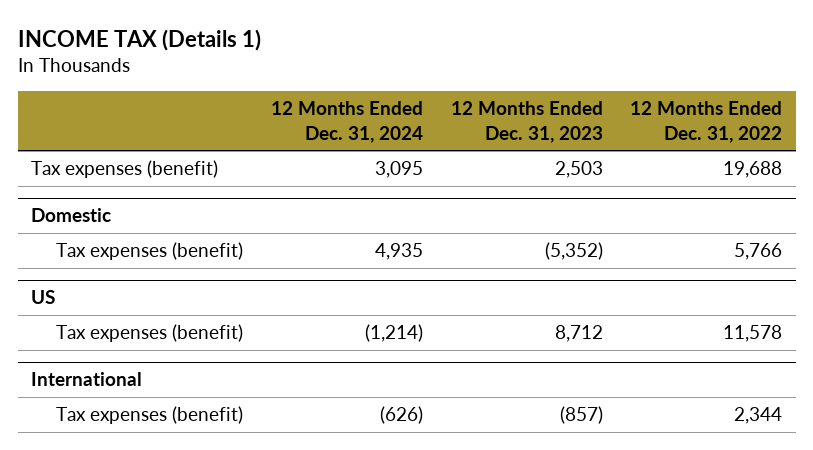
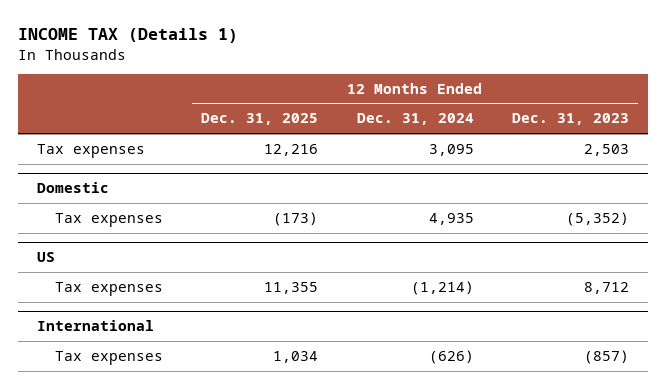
- | 12 Months Ended Dec. 31, 2024 | 12 Months Ended Dec. 31, 2023 | 12 Months Ended Dec. 31, 2022
+ | 12 Months Ended Dec. 31, 2025 | 12 Months Ended Dec. 31, 2024 | 12 Months Ended Dec. 31, 2023
- Tax expenses (benefit) | 3,095 | 2,503 | 19,688
+ Tax expenses | 12,216 | 3,095 | 2,503
@ Domestic
- Tax expenses (benefit) | 4,935 | (5,352) | 5,766
+ Tax expenses | (173) | 4,935 | (5,352)
@ US
- Tax expenses (benefit) | (1,214) | 8,712 | 11,578
+ Tax expenses | 11,355 | (1,214) | 8,712
@ International
- Tax expenses (benefit) | (626) | (857) | 2,344
+ Tax expenses | 1,034 | (626) | (857)

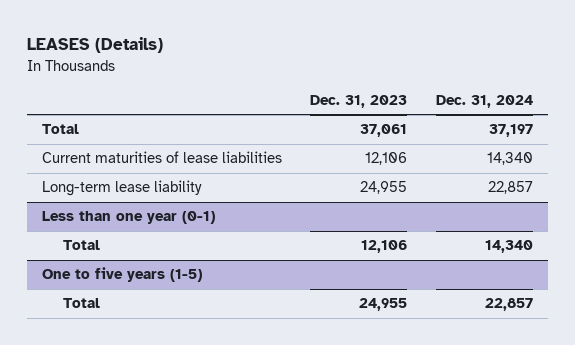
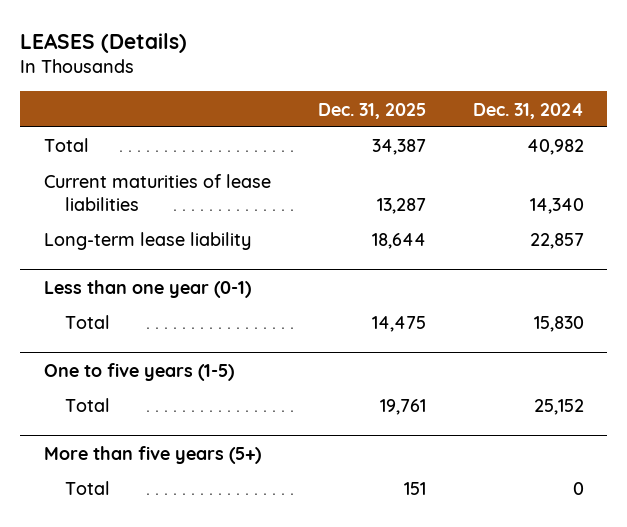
- | Dec. 31, 2023 | Dec. 31, 2024
+ | Dec. 31, 2025 | Dec. 31, 2024
- Total | 37,061 | 37,197
+ Total | 34,387 | 40,982
@ Less than one year (0-1)
- Total | 12,106 | 14,340
+ Total | 14,475 | 15,830
@ One to five years (1-5)
- Total | 24,955 | 22,857
+ Total | 19,761 | 25,152
+ More than five years (5+)
+ Total | 151 | 0

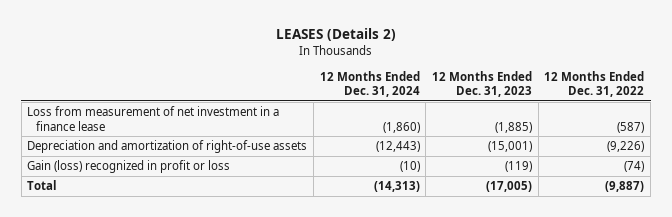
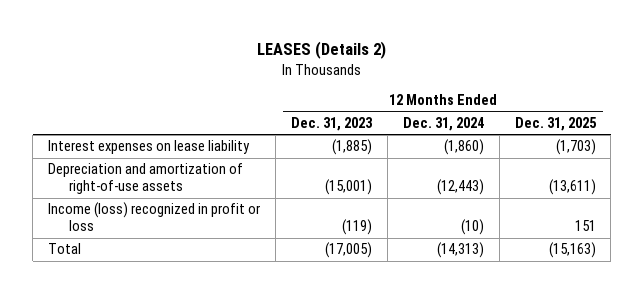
- | 12 Months Ended Dec. 31, 2024 | 12 Months Ended Dec. 31, 2023 | 12 Months Ended Dec. 31, 2022
+ | 12 Months Ended Dec. 31, 2023 | 12 Months Ended Dec. 31, 2024 | 12 Months Ended Dec. 31, 2025
- Loss from measurement of net investment in a finance lease | (1,860) | (1,885) | (587)
+ Interest expenses on lease liability | (1,885) | (1,860) | (1,703)
- Gain (loss) recognized in profit or loss | (10) | (119) | (74)
+ Income (loss) recognized in profit or loss | (119) | (10) | 151

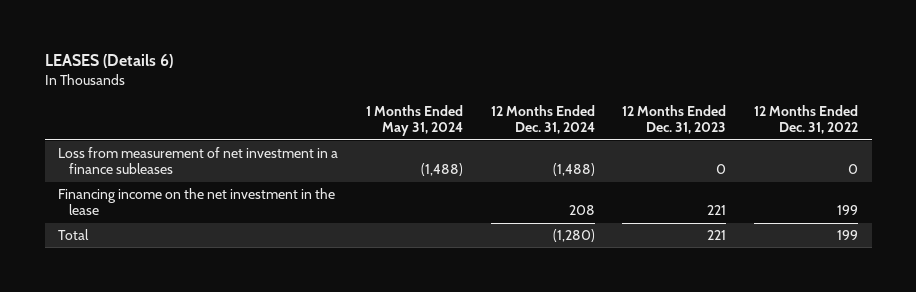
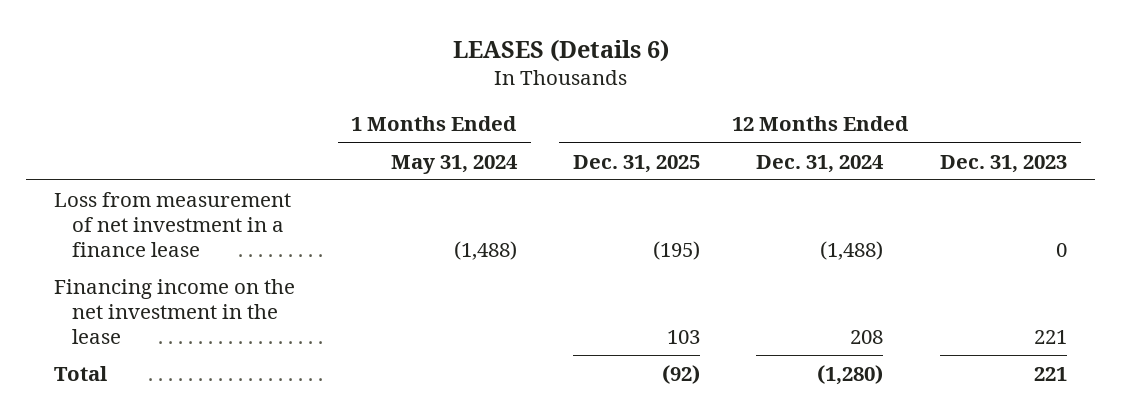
- | 1 Months Ended May 31, 2024 | 12 Months Ended Dec. 31, 2024 | 12 Months Ended Dec. 31, 2023 | 12 Months Ended Dec. 31, 2022
+ | 1 Months Ended May 31, 2024 | 12 Months Ended Dec. 31, 2025 | 12 Months Ended Dec. 31, 2024 | 12 Months Ended Dec. 31, 2023
- Loss from measurement of net investment in a finance subleases | (1,488) | (1,488) | 0 | 0
+ Loss from measurement of net investment in a finance lease | (1,488) | (195) | (1,488) | 0

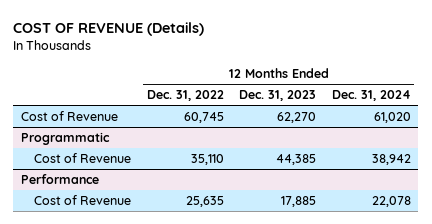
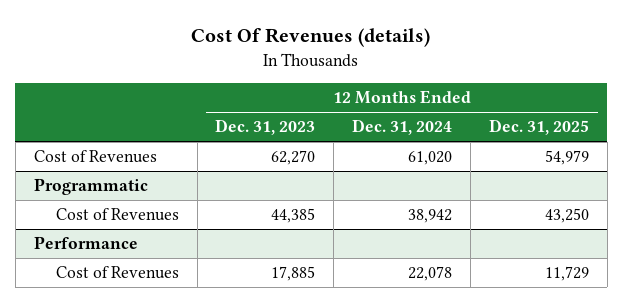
- COST OF REVENUE (Details)
+ Cost Of Revenues (details)
- | 12 Months Ended Dec. 31, 2022 | 12 Months Ended Dec. 31, 2023 | 12 Months Ended Dec. 31, 2024
+ | 12 Months Ended Dec. 31, 2023 | 12 Months Ended Dec. 31, 2024 | 12 Months Ended Dec. 31, 2025
- Cost of Revenue | 60,745 | 62,270 | 61,020
+ Cost of Revenues | 62,270 | 61,020 | 54,979
@ Programmatic
- Cost of Revenue | 35,110 | 44,385 | 38,942
+ Cost of Revenues | 44,385 | 38,942 | 43,250
@ Performance
- Cost of Revenue | 25,635 | 17,885 | 22,078
+ Cost of Revenues | 17,885 | 22,078 | 11,729

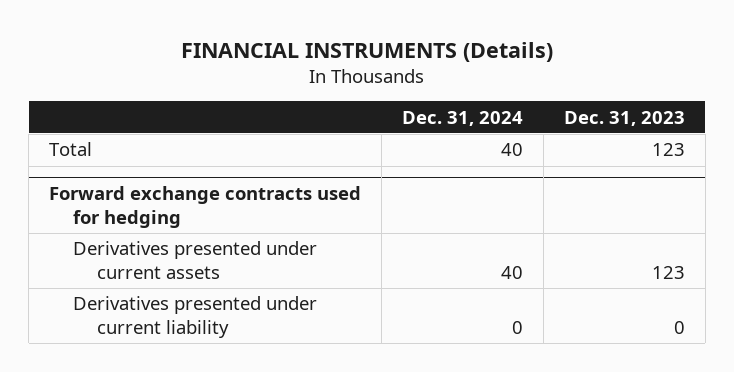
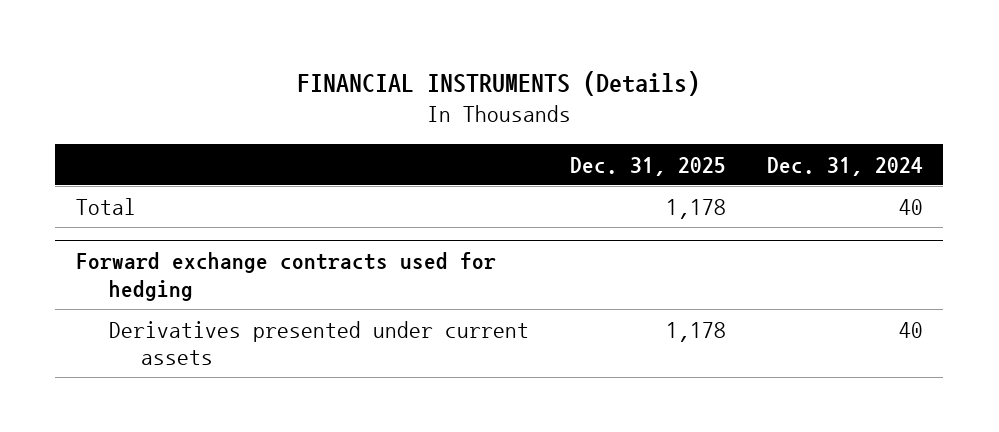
- | Dec. 31, 2024 | Dec. 31, 2023
+ | Dec. 31, 2025 | Dec. 31, 2024
@ Forward exchange contracts used for hedging
- Derivatives presented under current liability | 0 | 0

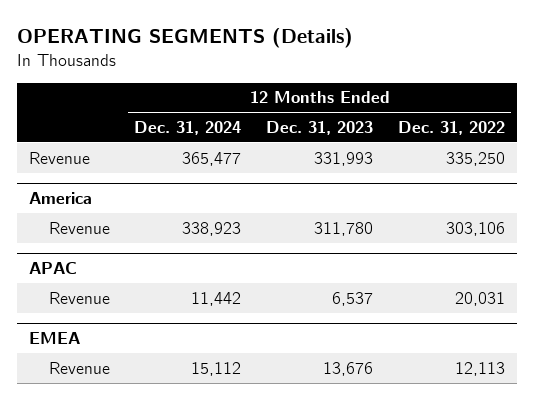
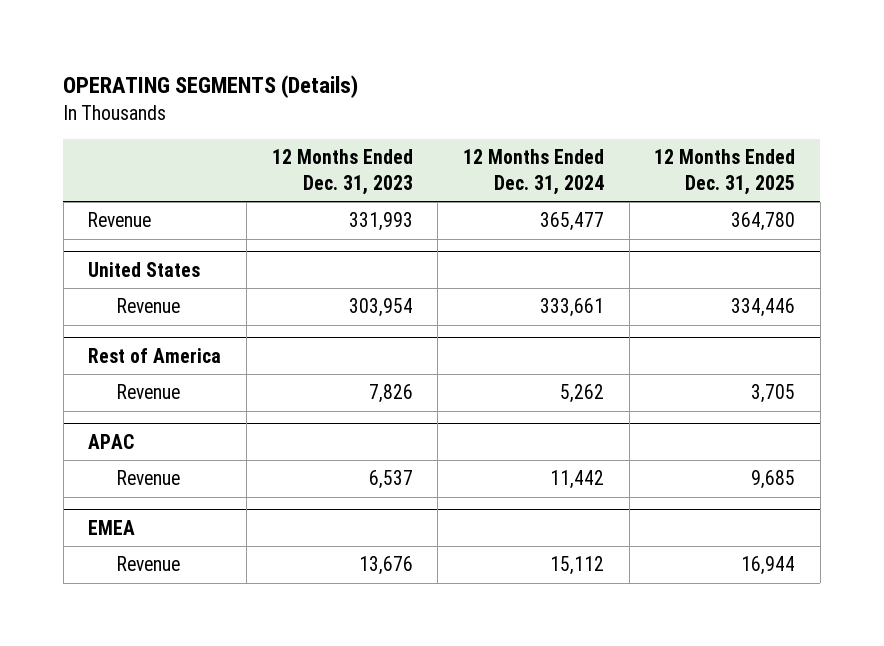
- | 12 Months Ended Dec. 31, 2024 | 12 Months Ended Dec. 31, 2023 | 12 Months Ended Dec. 31, 2022
+ | 12 Months Ended Dec. 31, 2023 | 12 Months Ended Dec. 31, 2024 | 12 Months Ended Dec. 31, 2025
- America
- Revenue | 338,923 | 311,780 | 303,106
+ United States
+ Revenue | 303,954 | 333,661 | 334,446
+ Rest of America
+ Revenue | 7,826 | 5,262 | 3,705

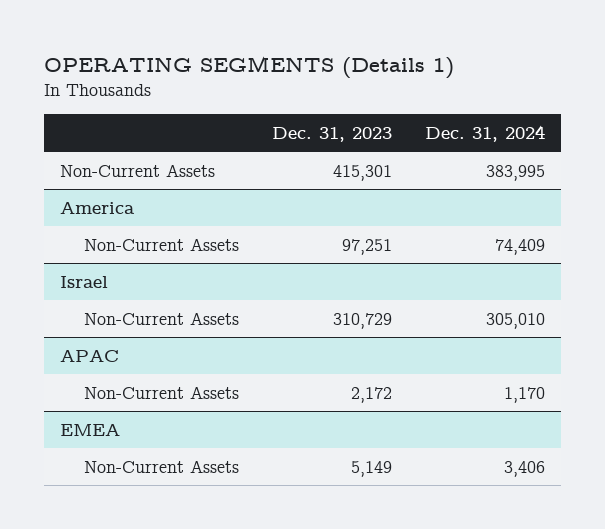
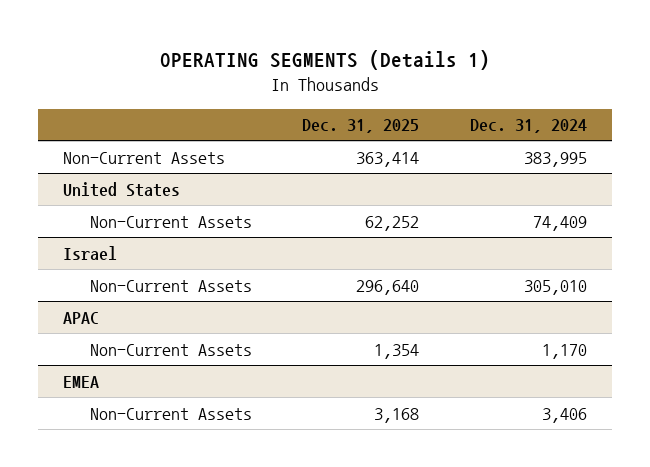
- | Dec. 31, 2023 | Dec. 31, 2024
+ | Dec. 31, 2025 | Dec. 31, 2024
- America
+ United States

